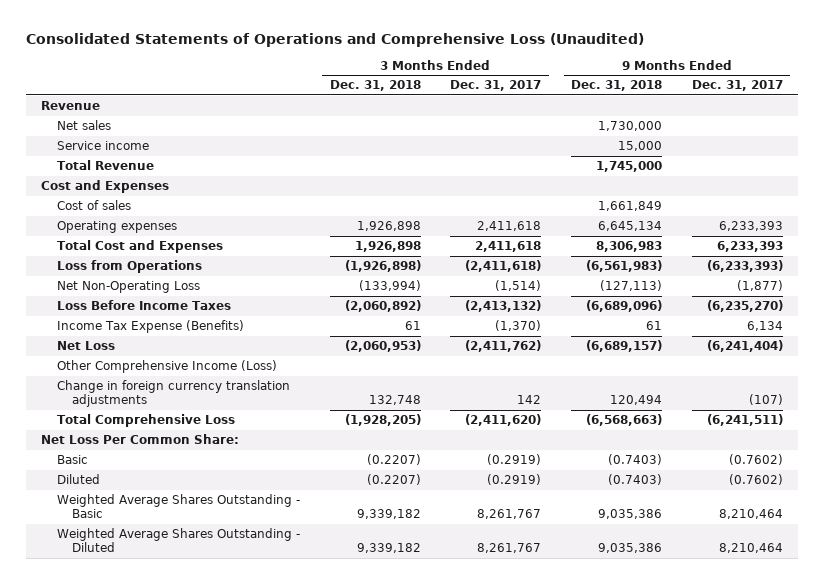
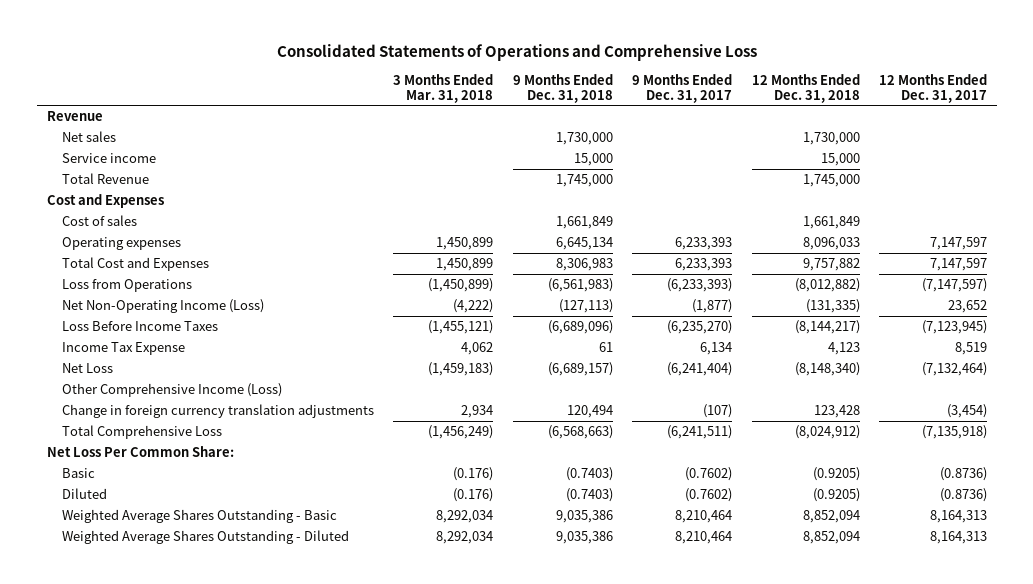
- Consolidated Statements of Operations and Comprehensive Loss (Unaudited)
+ Consolidated Statements of Operations and Comprehensive Loss
- | 3 Months Ended Dec. 31, 2018 | 3 Months Ended Dec. 31, 2017 | 9 Months Ended Dec. 31, 2018 | 9 Months Ended Dec. 31, 2017
+ | 3 Months Ended Mar. 31, 2018 | 9 Months Ended Dec. 31, 2018 | 9 Months Ended Dec. 31, 2017 | 12 Months Ended Dec. 31, 2018 | 12 Months Ended Dec. 31, 2017
- Net Non-Operating Loss | (133,994) | (1,514) | (127,113) | (1,877)
+ Net Non-Operating Income (Loss) | (4,222) | (127,113) | (1,877) | (131,335) | 23,652
- Income Tax Expense (Benefits) | 61 | (1,370) | 61 | 6,134
+ Income Tax Expense | 4,062 | 61 | 6,134 | 4,123 | 8,519

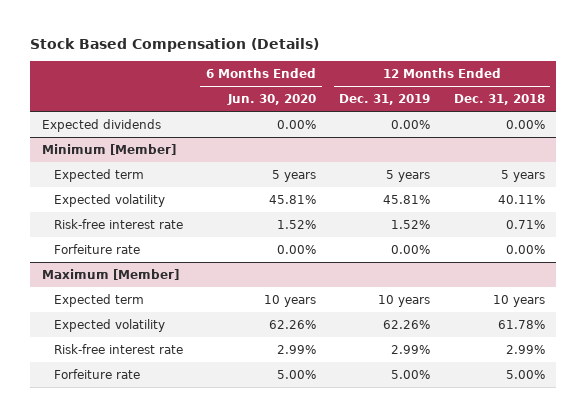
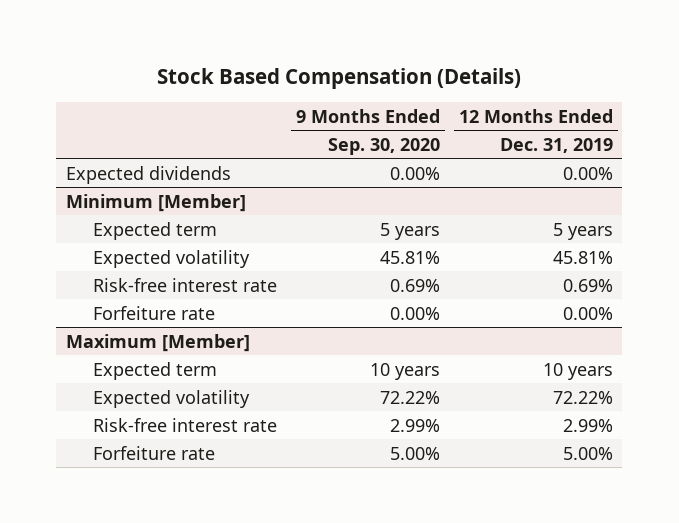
- | 6 Months Ended Jun. 30, 2020 | 12 Months Ended Dec. 31, 2019 | 12 Months Ended Dec. 31, 2018
+ | 9 Months Ended Sep. 30, 2020 | 12 Months Ended Dec. 31, 2019
@ Minimum [Member]
- Risk-free interest rate | 1.52% | 1.52% | 0.71%
+ Risk-free interest rate | 0.69% | 0.69%
@ Maximum [Member]
- Expected volatility | 62.26% | 62.26% | 61.78%
+ Expected volatility | 72.22% | 72.22%

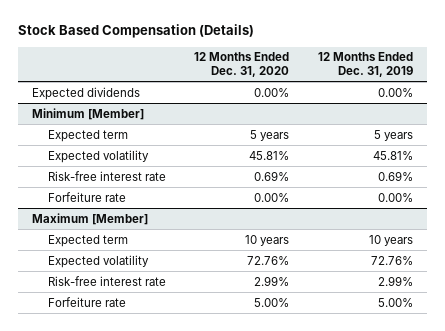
- | 9 Months Ended Sep. 30, 2020 | 12 Months Ended Dec. 31, 2019
+ | 12 Months Ended Dec. 31, 2020 | 12 Months Ended Dec. 31, 2019
@ Maximum [Member]
- Expected volatility | 72.22% | 72.22%
+ Expected volatility | 72.76% | 72.76%

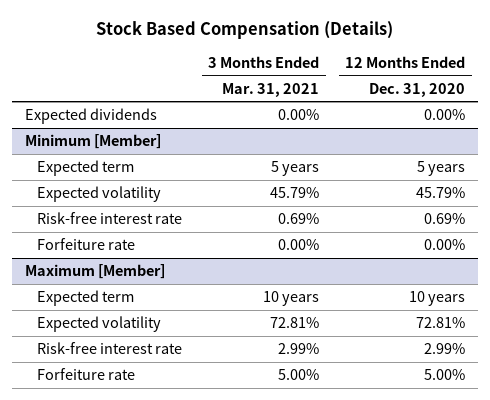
- | 12 Months Ended Dec. 31, 2020 | 12 Months Ended Dec. 31, 2019
+ | 3 Months Ended Mar. 31, 2021 | 12 Months Ended Dec. 31, 2020
@ Minimum [Member]
- Expected volatility | 45.81% | 45.81%
+ Expected volatility | 45.79% | 45.79%
@ Maximum [Member]
- Expected volatility | 72.76% | 72.76%
+ Expected volatility | 72.81% | 72.81%

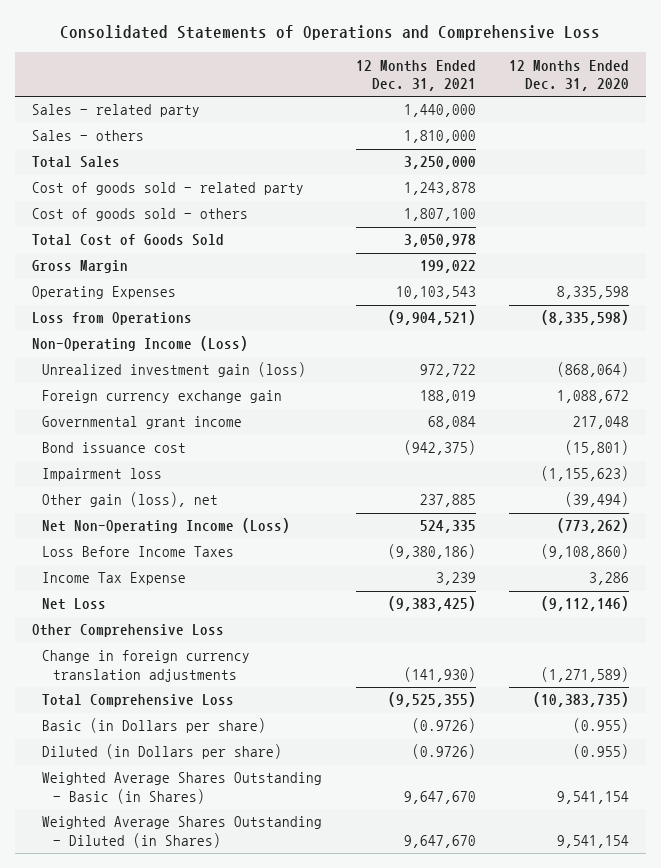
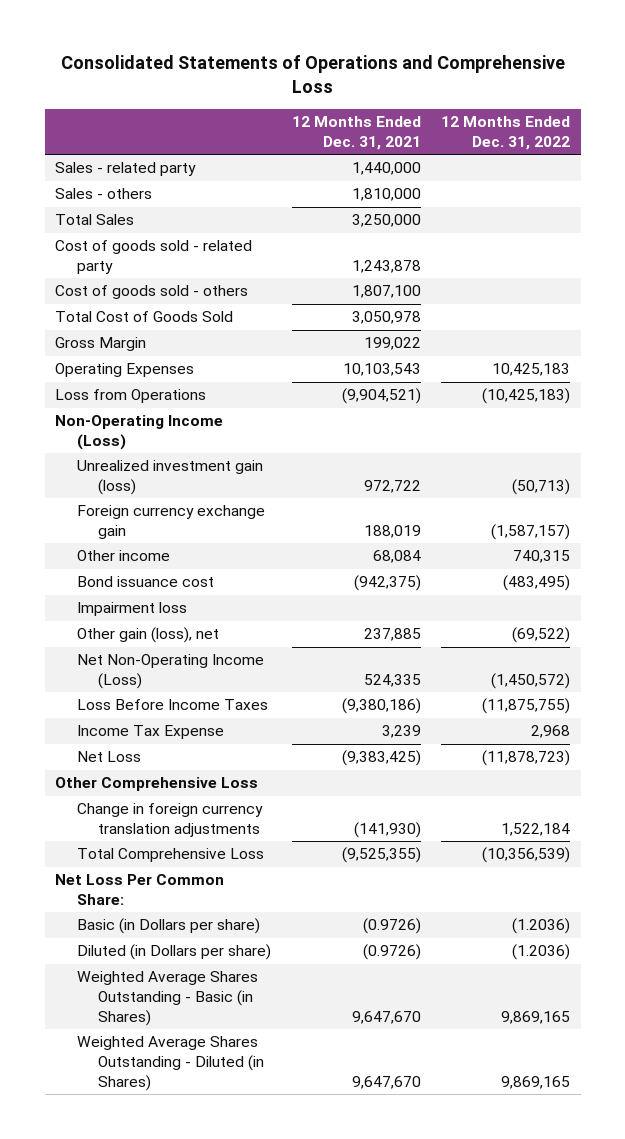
- | 12 Months Ended Dec. 31, 2021 | 12 Months Ended Dec. 31, 2020
+ | 12 Months Ended Dec. 31, 2021 | 12 Months Ended Dec. 31, 2022
- Governmental grant income | 68,084 | 217,048
+ Other income | 68,084 | 740,315
+ Net Loss Per Common Share:

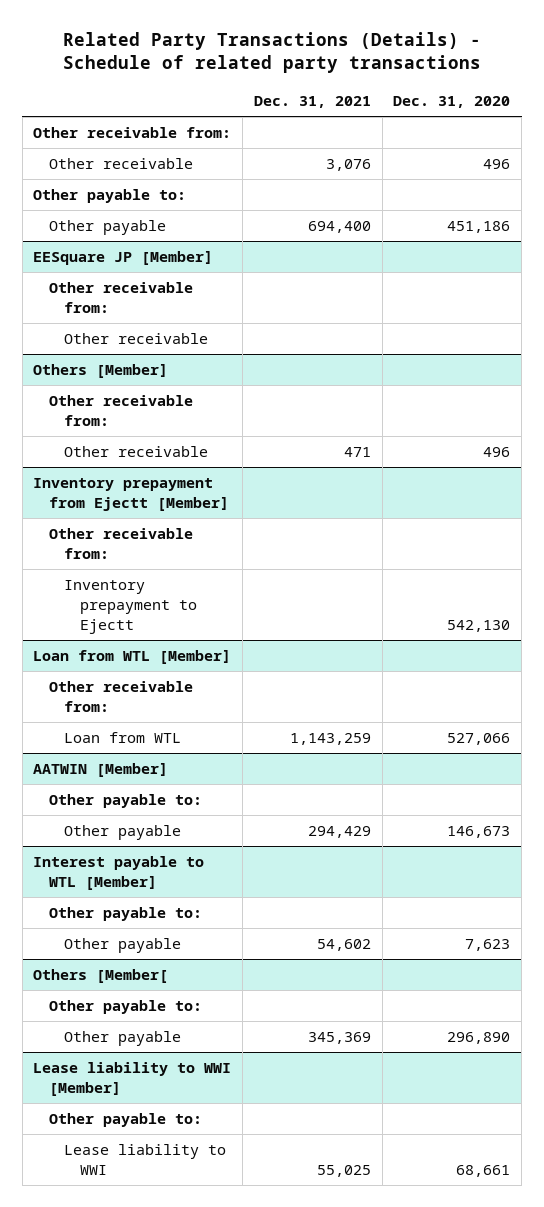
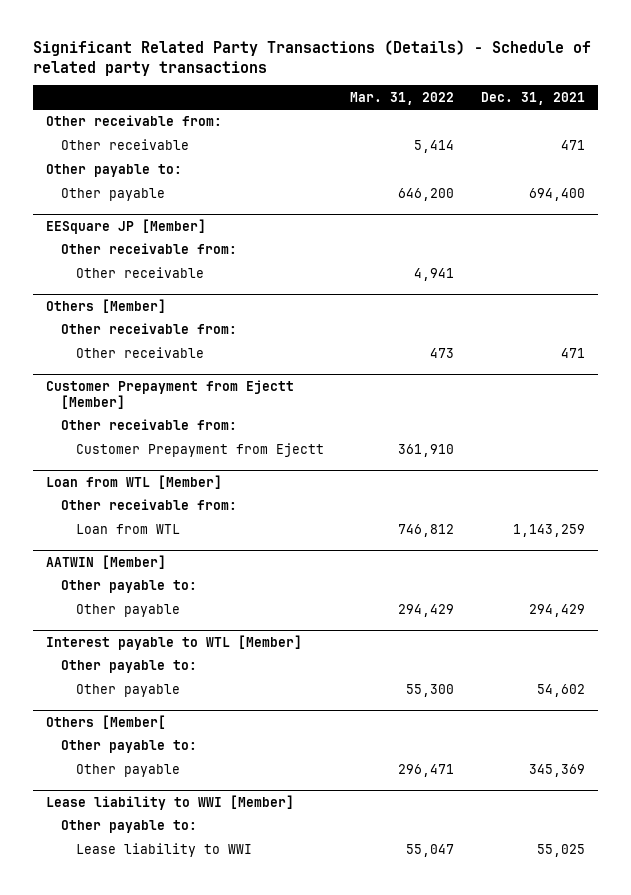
- Related Party Transactions (Details) - Schedule of related party transactions
+ Significant Related Party Transactions (Details) - Schedule of related party transactions
- | Dec. 31, 2021 | Dec. 31, 2020
+ | Mar. 31, 2022 | Dec. 31, 2021
- Other receivable | 3,076 | 496
+ Other receivable | 5,414 | 471
- Inventory prepayment from Ejectt [Member]
+ Customer Prepayment from Ejectt [Member]
- Inventory prepayment to Ejectt | | 542,130
+ Customer Prepayment from Ejectt | 361,910 |

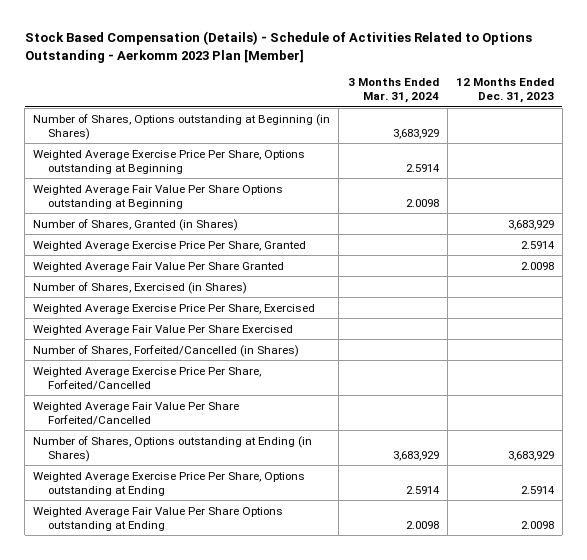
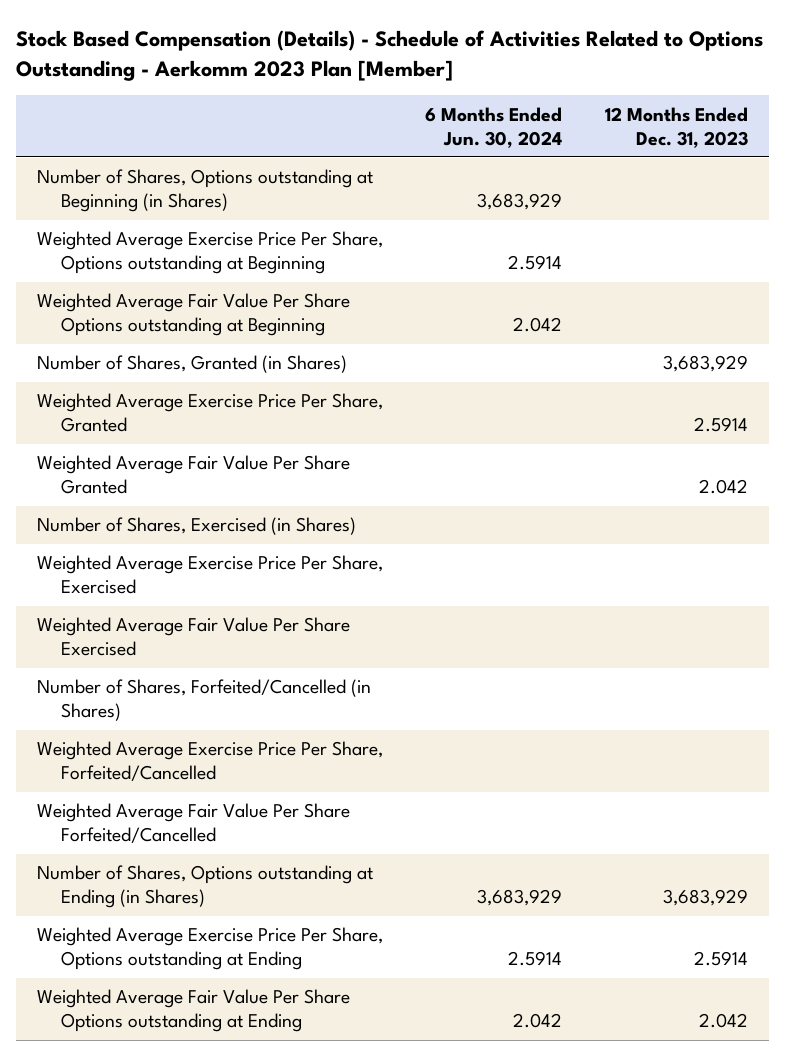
- | 3 Months Ended Mar. 31, 2024 | 12 Months Ended Dec. 31, 2023
+ | 6 Months Ended Jun. 30, 2024 | 12 Months Ended Dec. 31, 2023
- Weighted Average Fair Value Per Share Granted | | 2.0098
+ Weighted Average Fair Value Per Share Granted | | 2.042
- Weighted Average Fair Value Per Share Options outstanding at Ending | 2.0098 | 2.0098
+ Weighted Average Fair Value Per Share Options outstanding at Ending | 2.042 | 2.042

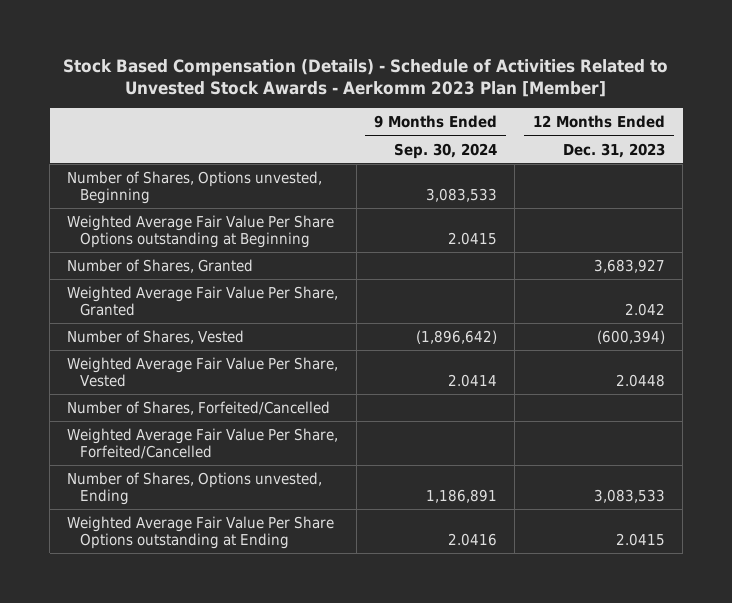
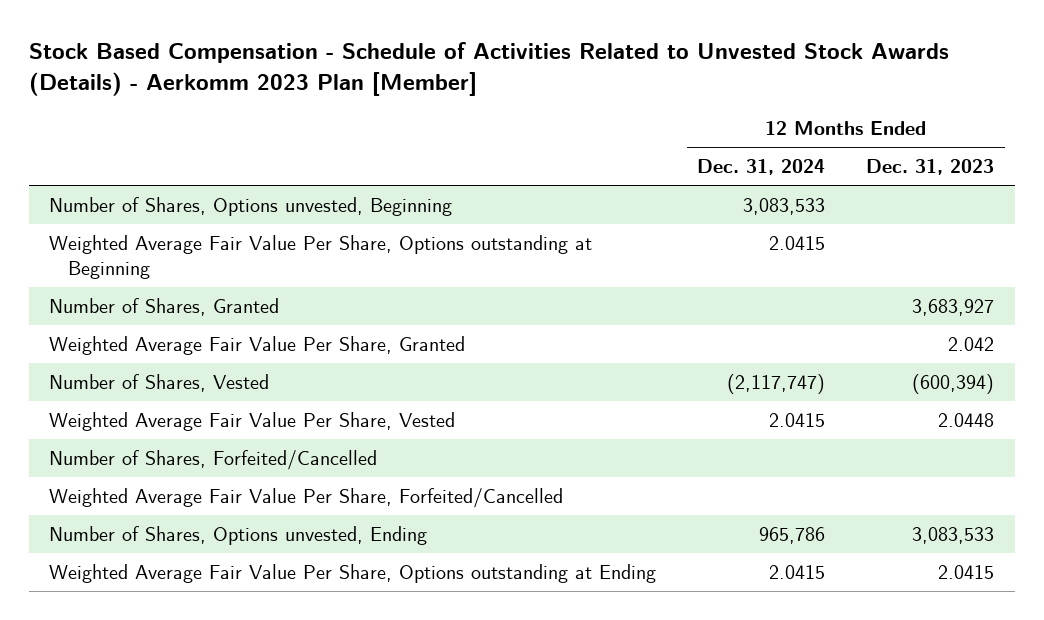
- Stock Based Compensation (Details) - Schedule of Activities Related to Unvested Stock Awards - Aerkomm 2023 Plan [Member]
+ Stock Based Compensation - Schedule of Activities Related to Unvested Stock Awards (Details) - Aerkomm 2023 Plan [Member]
- | 9 Months Ended Sep. 30, 2024 | 12 Months Ended Dec. 31, 2023
+ | 12 Months Ended Dec. 31, 2024 | 12 Months Ended Dec. 31, 2023
- Weighted Average Fair Value Per Share Options outstanding at Beginning | 2.0415 |
+ Weighted Average Fair Value Per Share, Options outstanding at Beginning | 2.0415 |
- Weighted Average Fair Value Per Share Options outstanding at Ending | 2.0416 | 2.0415
+ Weighted Average Fair Value Per Share, Options outstanding at Ending | 2.0415 | 2.0415

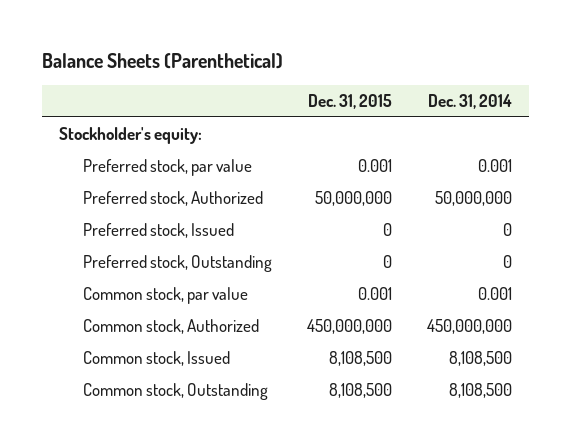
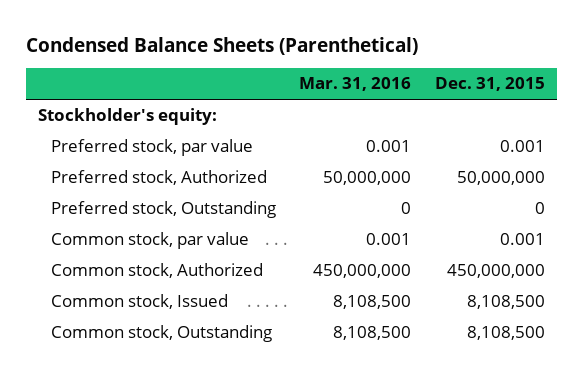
- Balance Sheets (Parenthetical)
+ Condensed Balance Sheets (Parenthetical)
- | Dec. 31, 2015 | Dec. 31, 2014
+ | Mar. 31, 2016 | Dec. 31, 2015
- Preferred stock, Issued | 0 | 0

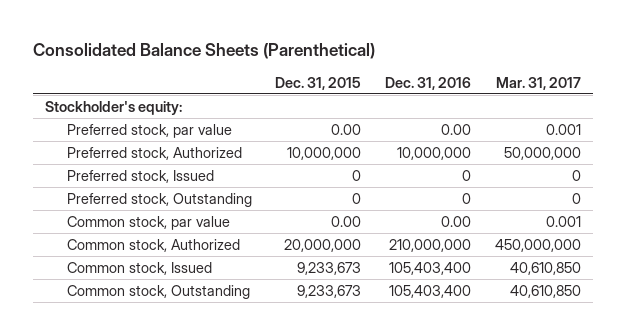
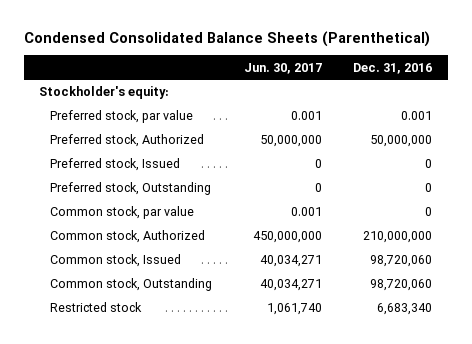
- Consolidated Balance Sheets (Parenthetical)
+ Condensed Consolidated Balance Sheets (Parenthetical)
- | Dec. 31, 2015 | Dec. 31, 2016 | Mar. 31, 2017
+ | Jun. 30, 2017 | Dec. 31, 2016
- Preferred stock, par value | 0.00 | 0.00 | 0.001
- Preferred stock, Authorized | 10,000,000 | 10,000,000 | 50,000,000
+ Preferred stock, par value | 0.001 | 0.001
+ Preferred stock, Authorized | 50,000,000 | 50,000,000
- Common stock, par value | 0.00 | 0.00 | 0.001
+ Common stock, par value | 0.001 | 0
- Common stock, Issued | 9,233,673 | 105,403,400 | 40,610,850
- Common stock, Outstanding | 9,233,673 | 105,403,400 | 40,610,850
+ Common stock, Issued | 40,034,271 | 98,720,060
+ Common stock, Outstanding | 40,034,271 | 98,720,060
+ Restricted stock | 1,061,740 | 6,683,340

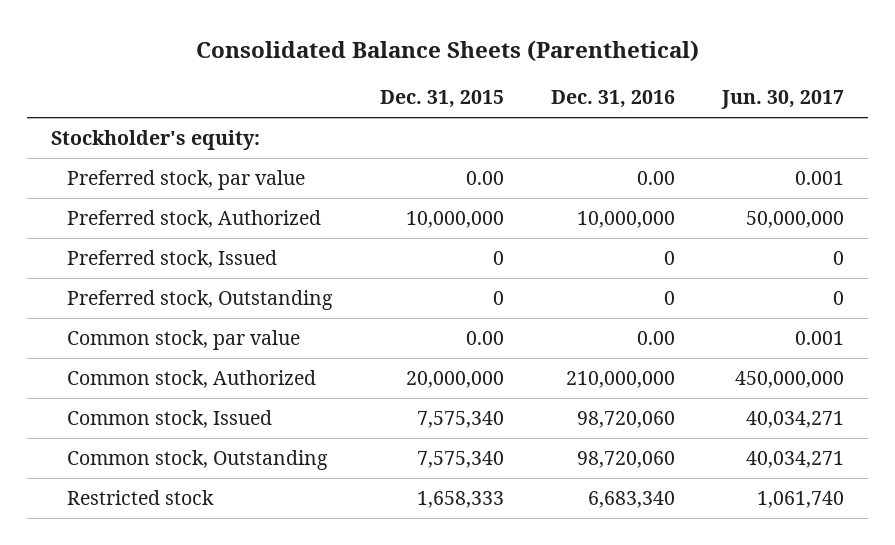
- Condensed Consolidated Balance Sheets (Parenthetical)
+ Consolidated Balance Sheets (Parenthetical)
- | Jun. 30, 2017 | Dec. 31, 2016
+ | Dec. 31, 2015 | Dec. 31, 2016 | Jun. 30, 2017
- Preferred stock, par value | 0.001 | 0.001
- Preferred stock, Authorized | 50,000,000 | 50,000,000
+ Preferred stock, par value | 0.00 | 0.00 | 0.001
+ Preferred stock, Authorized | 10,000,000 | 10,000,000 | 50,000,000
- Common stock, par value | 0.001 | 0
+ Common stock, par value | 0.00 | 0.00 | 0.001

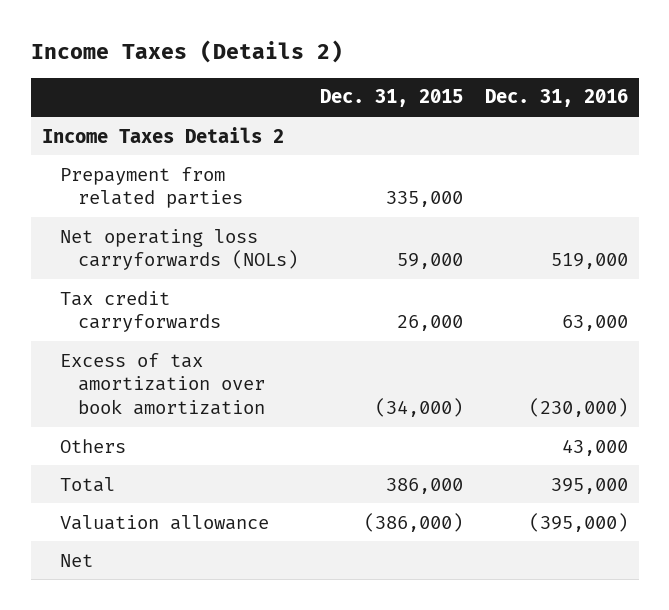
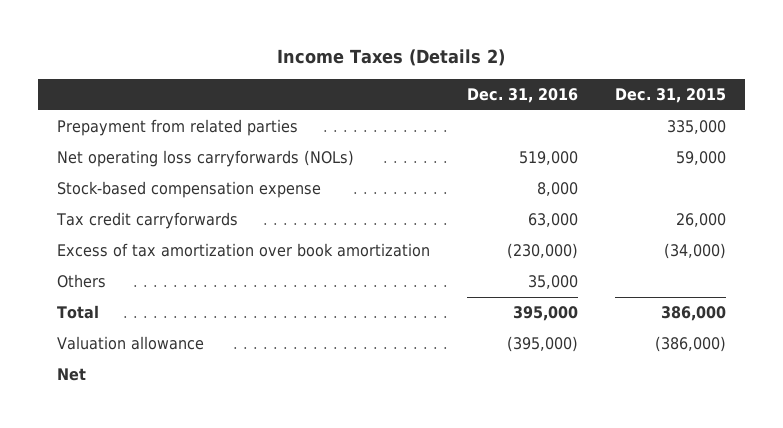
- | Dec. 31, 2015 | Dec. 31, 2016
+ | Dec. 31, 2016 | Dec. 31, 2015
- Income Taxes Details 2
+ Stock-based compensation expense | 8,000 |
- Others | | 43,000
+ Others | 35,000 |

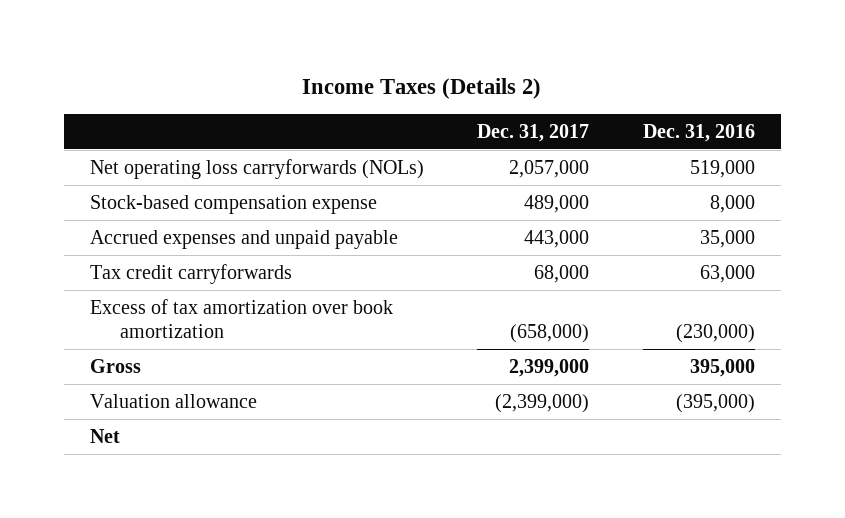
- | Dec. 31, 2016 | Dec. 31, 2015
+ | Dec. 31, 2017 | Dec. 31, 2016
- Prepayment from related parties | | 335,000
+ Accrued expenses and unpaid payable | 443,000 | 35,000
- Others | 35,000 |
- Total | 395,000 | 386,000
+ Gross | 2,399,000 | 395,000

